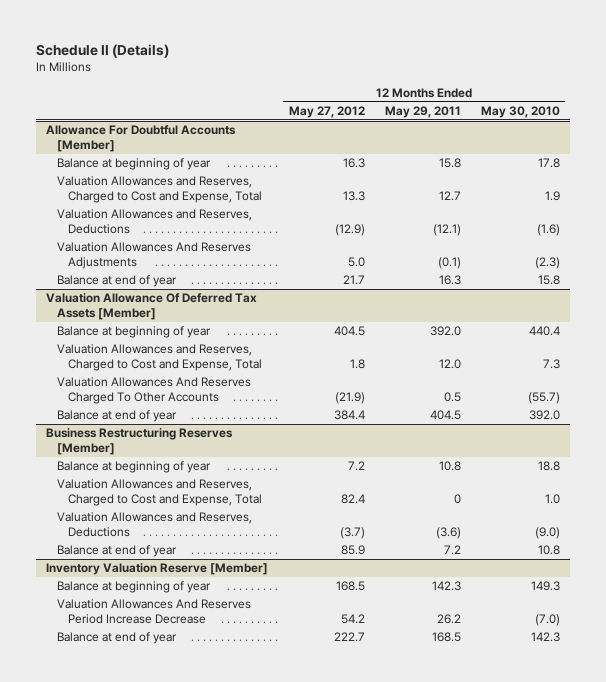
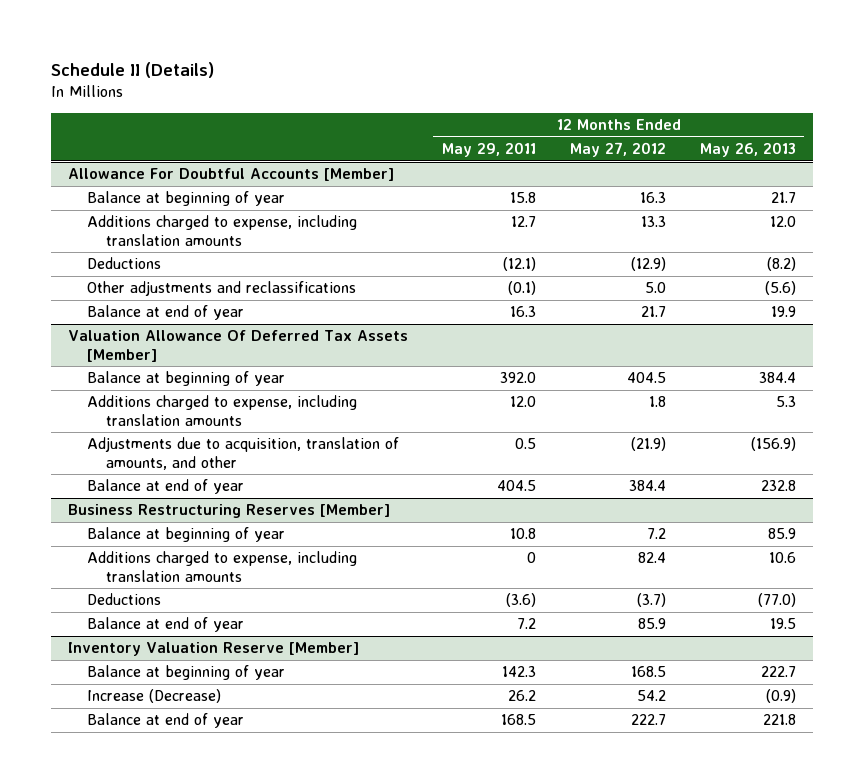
- | 12 Months Ended May 27, 2012 | 12 Months Ended May 29, 2011 | 12 Months Ended May 30, 2010
+ | 12 Months Ended May 29, 2011 | 12 Months Ended May 27, 2012 | 12 Months Ended May 26, 2013
@ Allowance For Doubtful Accounts [Member]
- Valuation Allowances and Reserves, Charged to Cost and Expense, Total | 13.3 | 12.7 | 1.9
- Valuation Allowances and Reserves, Deductions | (12.9) | (12.1) | (1.6)
- Valuation Allowances And Reserves Adjustments | 5.0 | (0.1) | (2.3)
+ Additions charged to expense, including translation amounts | 12.7 | 13.3 | 12.0
+ Deductions | (12.1) | (12.9) | (8.2)
+ Other adjustments and reclassifications | (0.1) | 5.0 | (5.6)
@ Valuation Allowance Of Deferred Tax Assets [Member]
- Valuation Allowances and Reserves, Charged to Cost and Expense, Total | 1.8 | 12.0 | 7.3
- Valuation Allowances And Reserves Charged To Other Accounts | (21.9) | 0.5 | (55.7)
+ Additions charged to expense, including translation amounts | 12.0 | 1.8 | 5.3
+ Adjustments due to acquisition, translation of amounts, and other | 0.5 | (21.9) | (156.9)
@ Business Restructuring Reserves [Member]
- Valuation Allowances and Reserves, Charged to Cost and Expense, Total | 82.4 | 0 | 1.0
- Valuation Allowances and Reserves, Deductions | (3.7) | (3.6) | (9.0)
+ Additions charged to expense, including translation amounts | 0 | 82.4 | 10.6
+ Deductions | (3.6) | (3.7) | (77.0)
@ Inventory Valuation Reserve [Member]
- Valuation Allowances And Reserves Period Increase Decrease | 54.2 | 26.2 | (7.0)
+ Increase (Decrease) | 26.2 | 54.2 | (0.9)

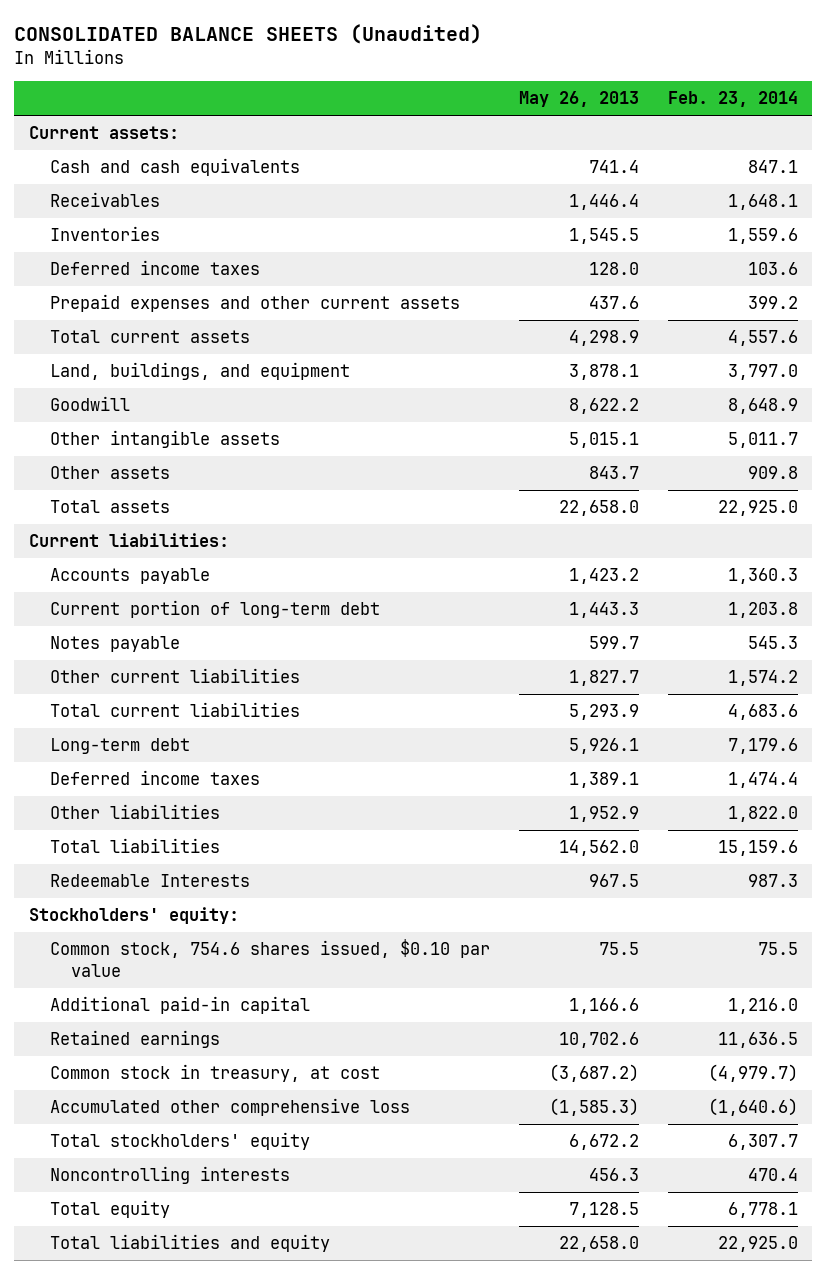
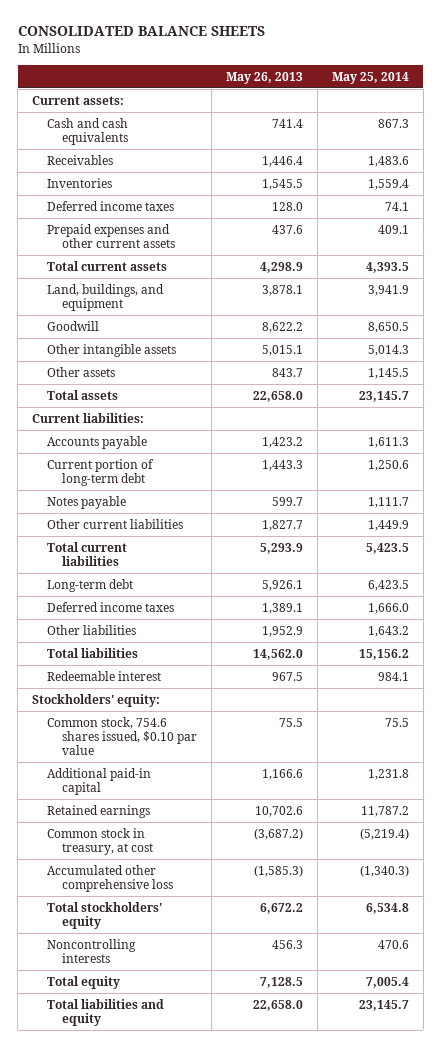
- CONSOLIDATED BALANCE SHEETS (Unaudited)
+ CONSOLIDATED BALANCE SHEETS
- | May 26, 2013 | Feb. 23, 2014
+ | May 26, 2013 | May 25, 2014
- Redeemable Interests | 967.5 | 987.3
+ Redeemable interest | 967.5 | 984.1

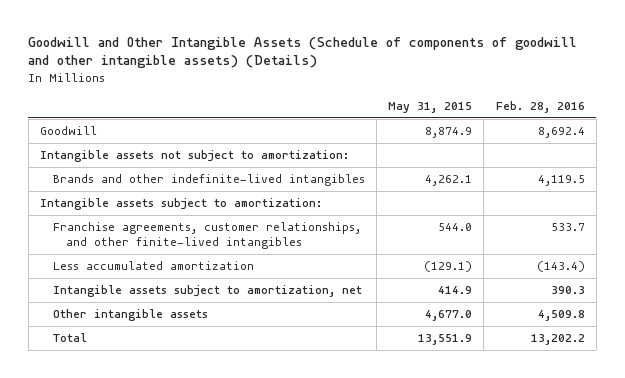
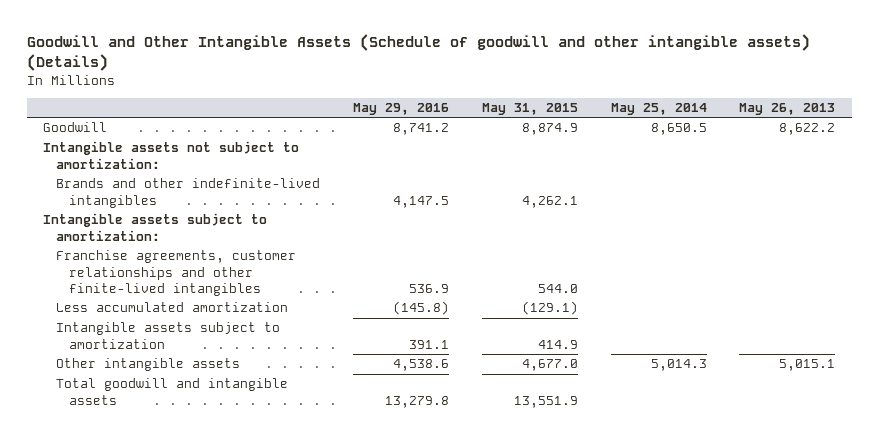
- Goodwill and Other Intangible Assets (Schedule of components of goodwill and other intangible assets) (Details)
+ Goodwill and Other Intangible Assets (Schedule of goodwill and other intangible assets) (Details)
- | May 31, 2015 | Feb. 28, 2016
+ | May 29, 2016 | May 31, 2015 | May 25, 2014 | May 26, 2013
- Franchise agreements, customer relationships, and other finite-lived intangibles | 544.0 | 533.7
+ Franchise agreements, customer relationships and other finite-lived intangibles | 536.9 | 544.0 | |
- Intangible assets subject to amortization, net | 414.9 | 390.3
+ Intangible assets subject to amortization | 391.1 | 414.9 | |
- Total | 13,551.9 | 13,202.2
+ Total goodwill and intangible assets | 13,279.8 | 13,551.9 | |

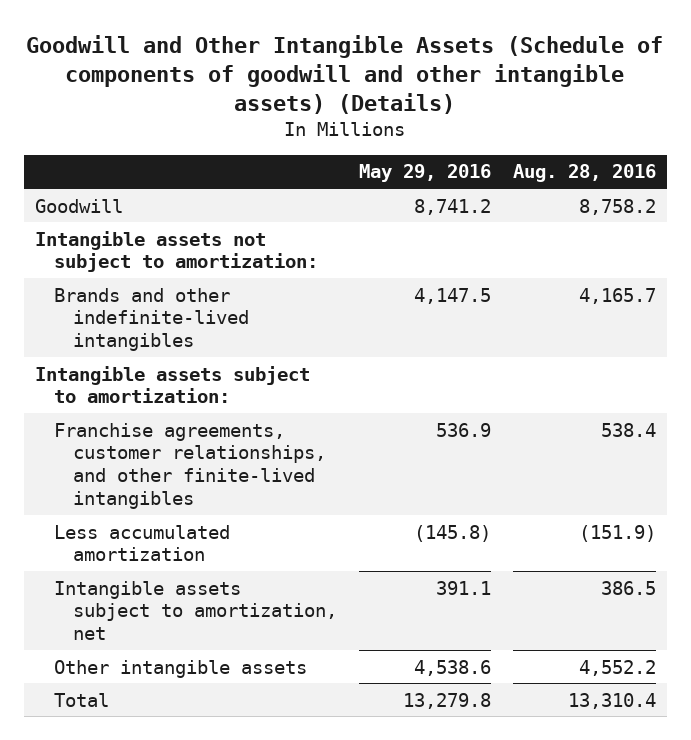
- Goodwill and Other Intangible Assets (Schedule of goodwill and other intangible assets) (Details)
+ Goodwill and Other Intangible Assets (Schedule of components of goodwill and other intangible assets) (Details)
- | May 29, 2016 | May 31, 2015 | May 25, 2014 | May 26, 2013
+ | May 29, 2016 | Aug. 28, 2016
- Franchise agreements, customer relationships and other finite-lived intangibles | 536.9 | 544.0 | |
+ Franchise agreements, customer relationships, and other finite-lived intangibles | 536.9 | 538.4
- Intangible assets subject to amortization | 391.1 | 414.9 | |
+ Intangible assets subject to amortization, net | 391.1 | 386.5
- Total goodwill and intangible assets | 13,279.8 | 13,551.9 | |
+ Total | 13,279.8 | 13,310.4

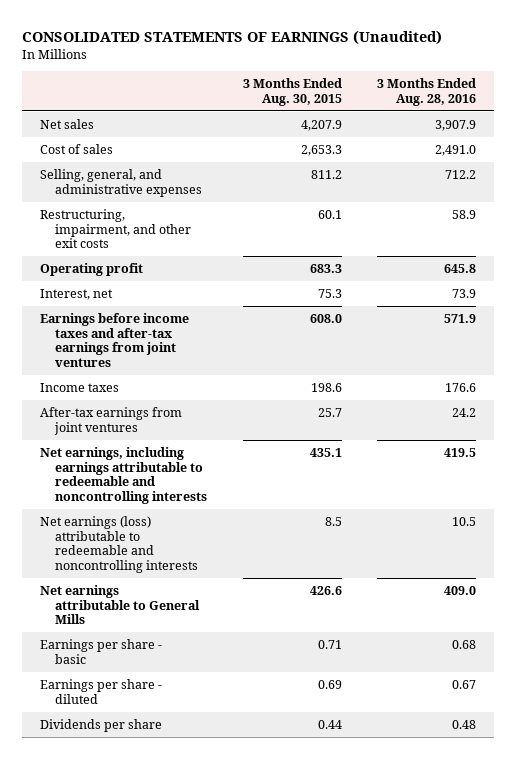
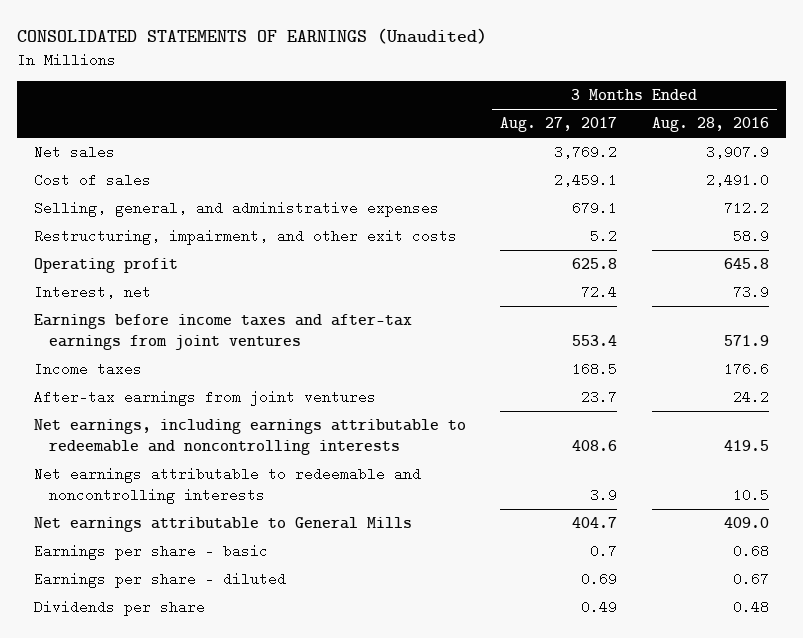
- | 3 Months Ended Aug. 30, 2015 | 3 Months Ended Aug. 28, 2016
+ | 3 Months Ended Aug. 27, 2017 | 3 Months Ended Aug. 28, 2016
- Net earnings (loss) attributable to redeemable and noncontrolling interests | 8.5 | 10.5
+ Net earnings attributable to redeemable and noncontrolling interests | 3.9 | 10.5

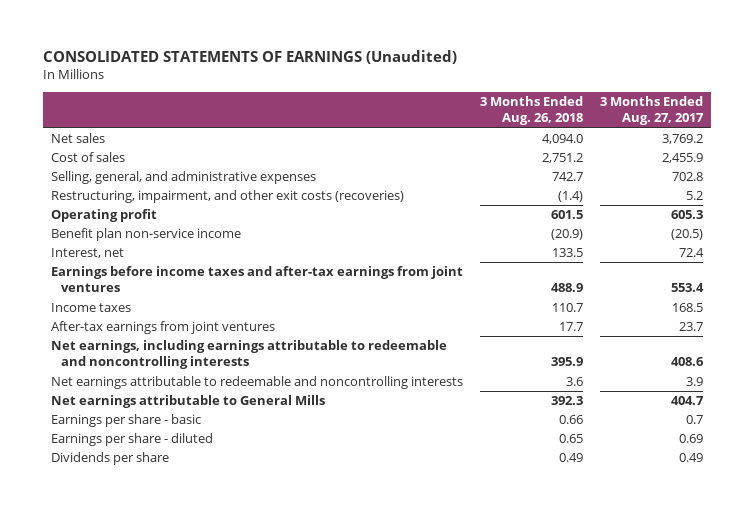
- | 3 Months Ended Aug. 27, 2017 | 3 Months Ended Aug. 28, 2016
+ | 3 Months Ended Aug. 26, 2018 | 3 Months Ended Aug. 27, 2017
- Cost of sales | 2,459.1 | 2,491.0
- Selling, general, and administrative expenses | 679.1 | 712.2
- Restructuring, impairment, and other exit costs | 5.2 | 58.9
- Operating profit | 625.8 | 645.8
+ Cost of sales | 2,751.2 | 2,455.9
+ Selling, general, and administrative expenses | 742.7 | 702.8
+ Restructuring, impairment, and other exit costs (recoveries) | (1.4) | 5.2
+ Operating profit | 601.5 | 605.3
+ Benefit plan non-service income | (20.9) | (20.5)

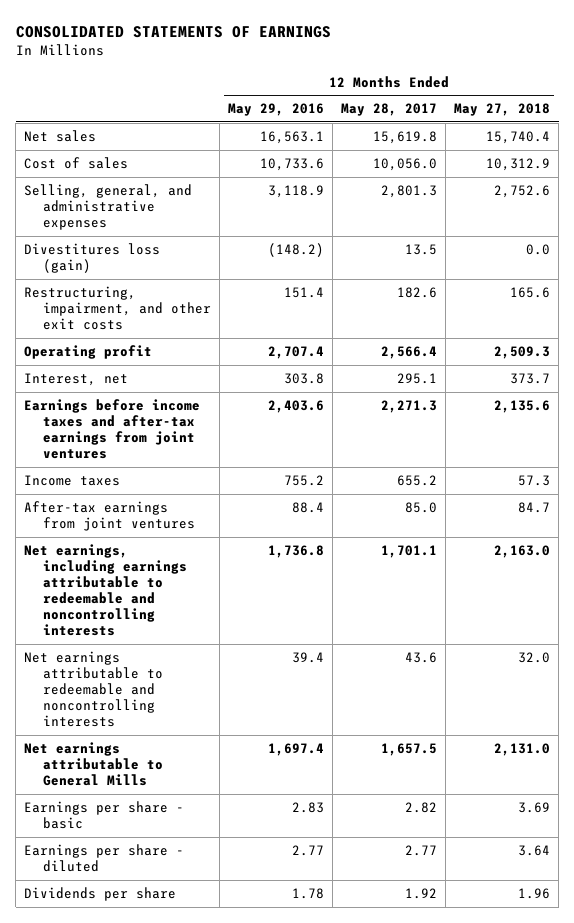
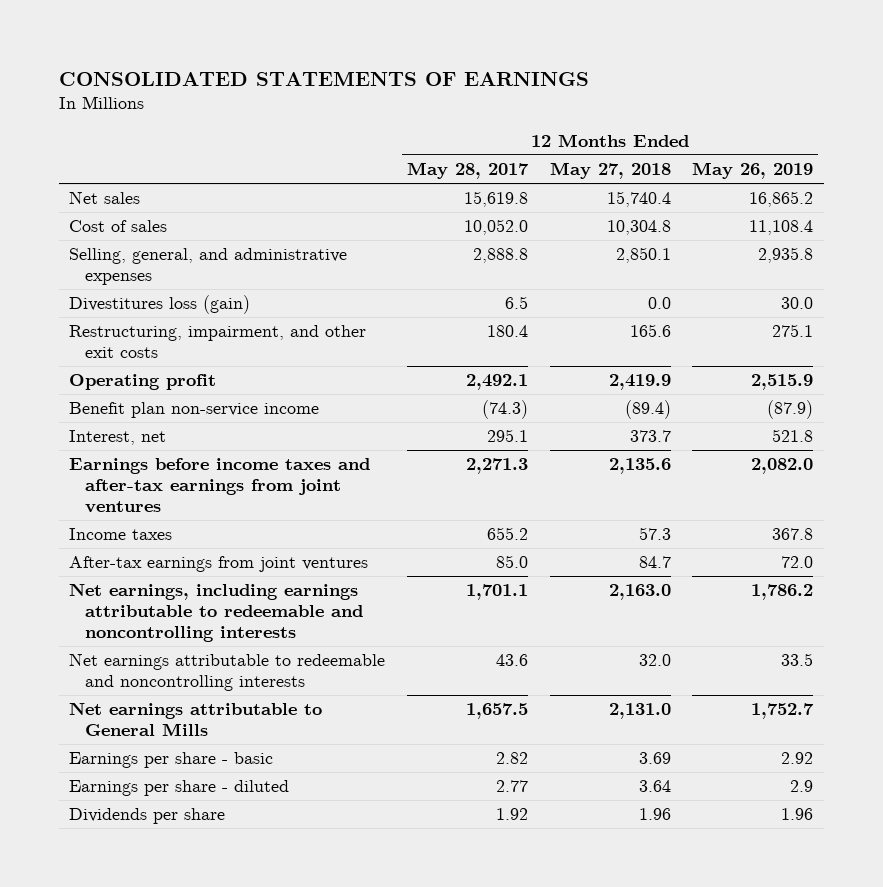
- | 12 Months Ended May 29, 2016 | 12 Months Ended May 28, 2017 | 12 Months Ended May 27, 2018
+ | 12 Months Ended May 28, 2017 | 12 Months Ended May 27, 2018 | 12 Months Ended May 26, 2019
- Cost of sales | 10,733.6 | 10,056.0 | 10,312.9
- Selling, general, and administrative expenses | 3,118.9 | 2,801.3 | 2,752.6
- Divestitures loss (gain) | (148.2) | 13.5 | 0.0
- Restructuring, impairment, and other exit costs | 151.4 | 182.6 | 165.6
- Operating profit | 2,707.4 | 2,566.4 | 2,509.3
+ Cost of sales | 10,052.0 | 10,304.8 | 11,108.4
+ Selling, general, and administrative expenses | 2,888.8 | 2,850.1 | 2,935.8
+ Divestitures loss (gain) | 6.5 | 0.0 | 30.0
+ Restructuring, impairment, and other exit costs | 180.4 | 165.6 | 275.1
+ Operating profit | 2,492.1 | 2,419.9 | 2,515.9
+ Benefit plan non-service income | (74.3) | (89.4) | (87.9)

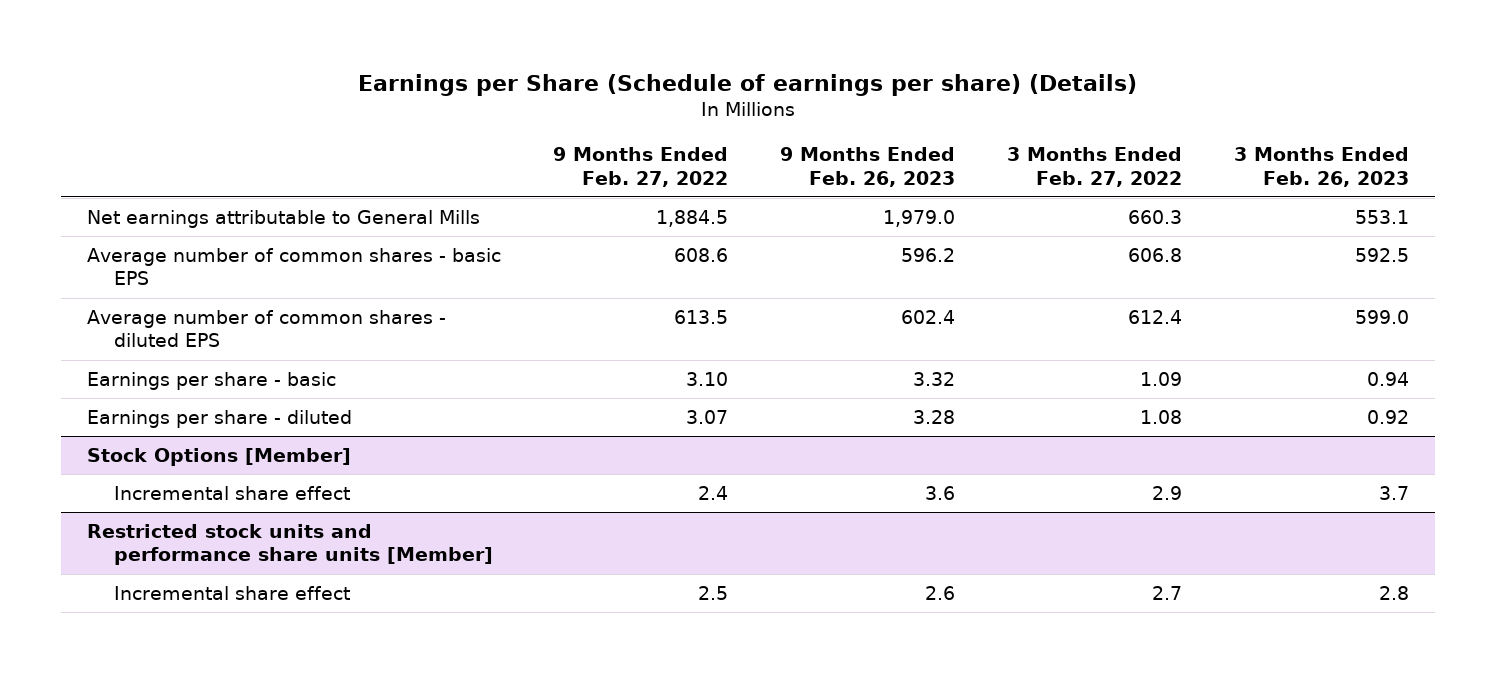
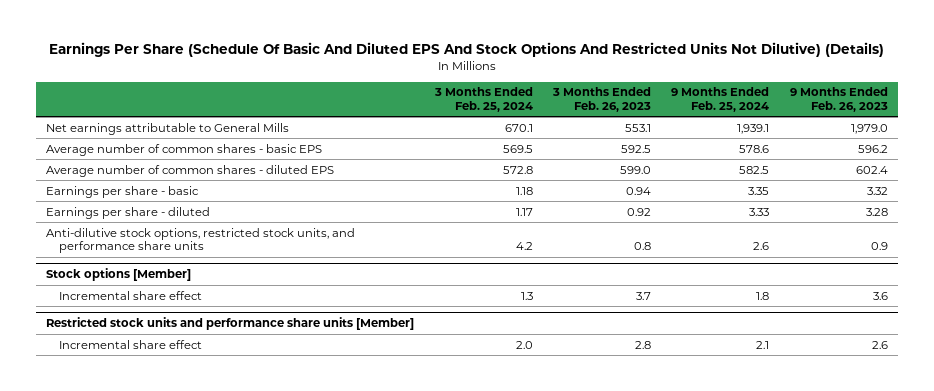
- Earnings per Share (Schedule of earnings per share) (Details)
+ Earnings Per Share (Schedule Of Basic And Diluted EPS And Stock Options And Restricted Units Not Dilutive) (Details)
- | 9 Months Ended Feb. 27, 2022 | 9 Months Ended Feb. 26, 2023 | 3 Months Ended Feb. 27, 2022 | 3 Months Ended Feb. 26, 2023
+ | 3 Months Ended Feb. 25, 2024 | 3 Months Ended Feb. 26, 2023 | 9 Months Ended Feb. 25, 2024 | 9 Months Ended Feb. 26, 2023
- Stock Options [Member]
+ Anti-dilutive stock options, restricted stock units, and performance share units | 4.2 | 0.8 | 2.6 | 0.9
+ Stock options [Member]

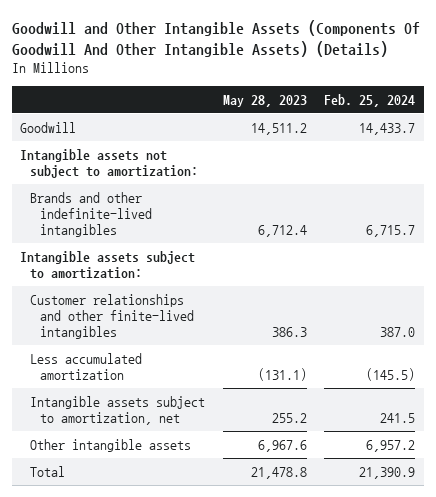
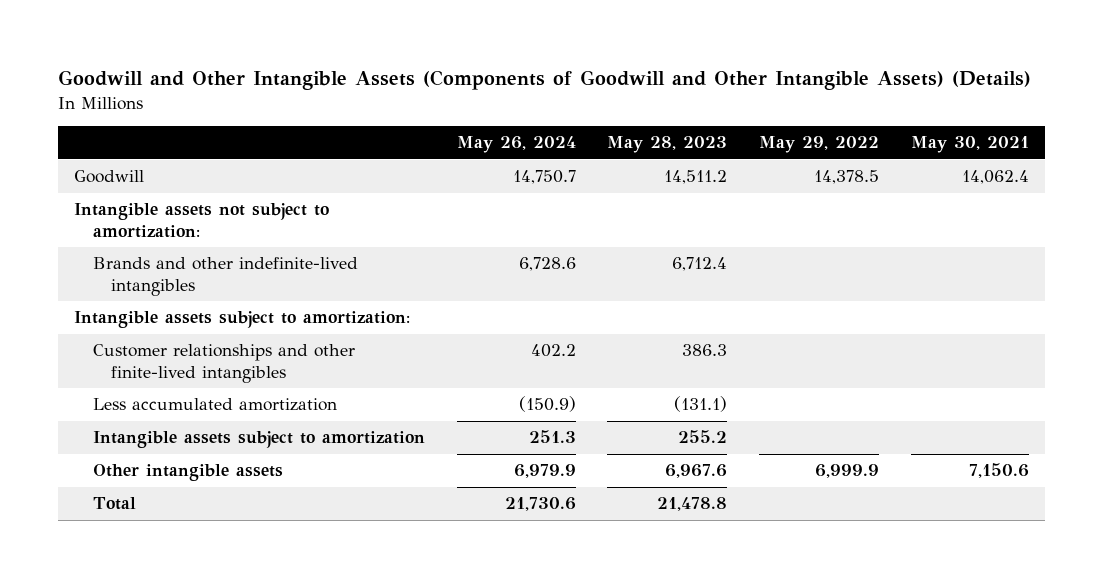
- Goodwill and Other Intangible Assets (Components Of Goodwill And Other Intangible Assets) (Details)
+ Goodwill and Other Intangible Assets (Components of Goodwill and Other Intangible Assets) (Details)
- | May 28, 2023 | Feb. 25, 2024
+ | May 26, 2024 | May 28, 2023 | May 29, 2022 | May 30, 2021
- Intangible assets subject to amortization, net | 255.2 | 241.5
+ Intangible assets subject to amortization | 251.3 | 255.2 | |

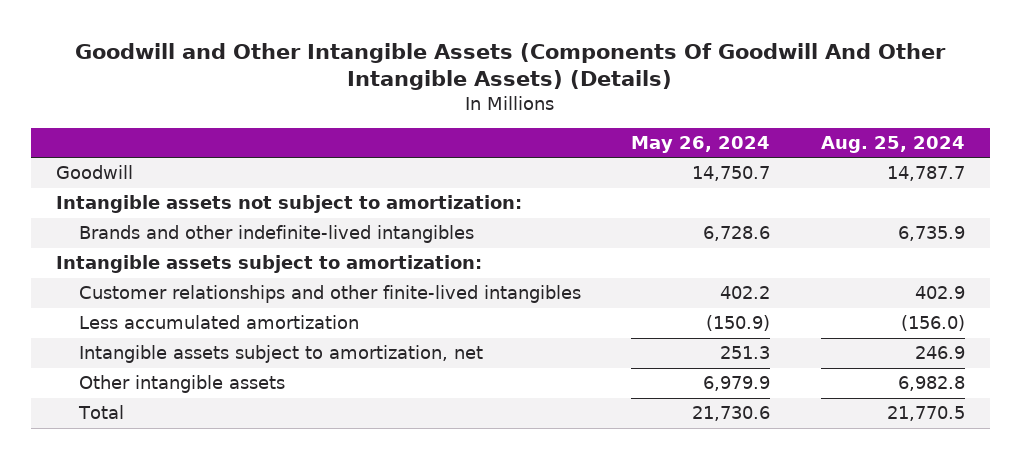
- Goodwill and Other Intangible Assets (Components of Goodwill and Other Intangible Assets) (Details)
+ Goodwill and Other Intangible Assets (Components Of Goodwill And Other Intangible Assets) (Details)
- | May 26, 2024 | May 28, 2023 | May 29, 2022 | May 30, 2021
+ | May 26, 2024 | Aug. 25, 2024
- Intangible assets subject to amortization | 251.3 | 255.2 | |
+ Intangible assets subject to amortization, net | 251.3 | 246.9

